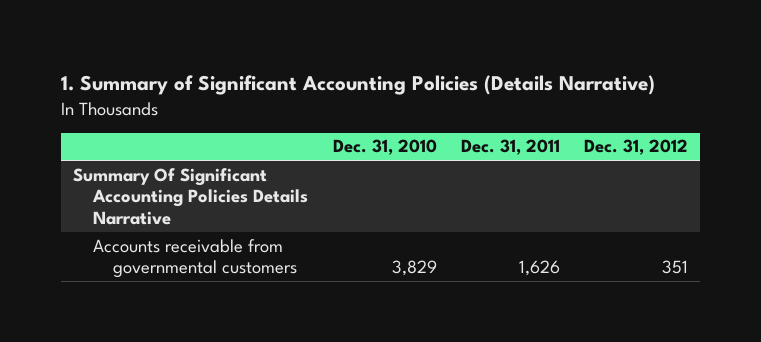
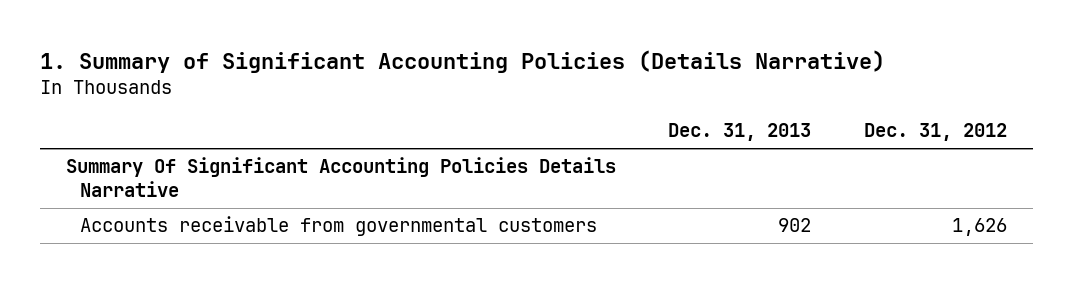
- | Dec. 31, 2010 | Dec. 31, 2011 | Dec. 31, 2012
+ | Dec. 31, 2013 | Dec. 31, 2012
- Accounts receivable from governmental customers | 3,829 | 1,626 | 351
+ Accounts receivable from governmental customers | 902 | 1,626

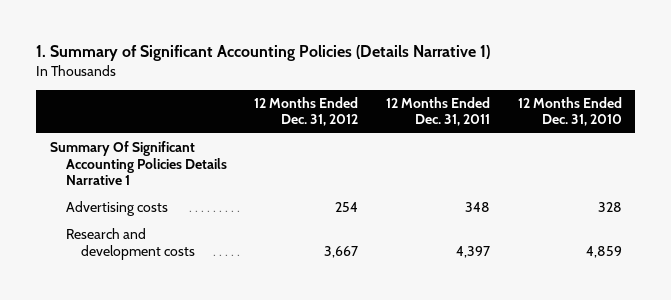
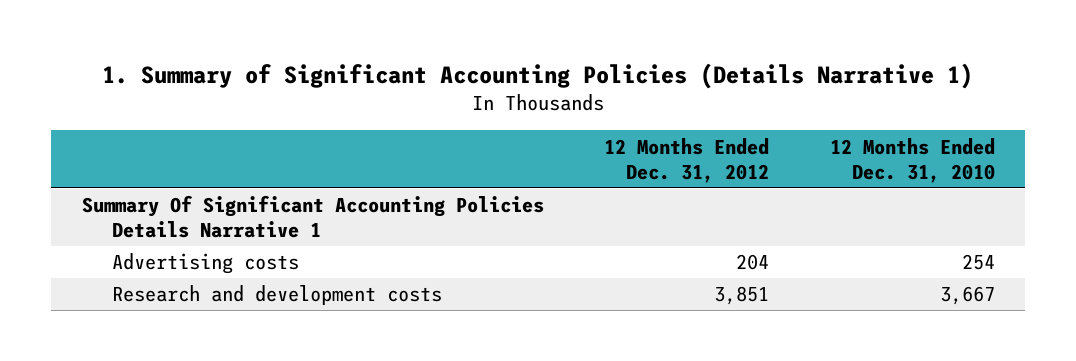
- | 12 Months Ended Dec. 31, 2012 | 12 Months Ended Dec. 31, 2011 | 12 Months Ended Dec. 31, 2010
+ | 12 Months Ended Dec. 31, 2012 | 12 Months Ended Dec. 31, 2010
- Advertising costs | 254 | 348 | 328
- Research and development costs | 3,667 | 4,397 | 4,859
+ Advertising costs | 204 | 254
+ Research and development costs | 3,851 | 3,667

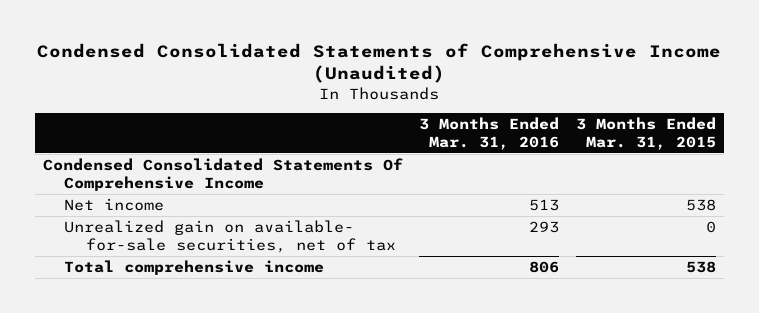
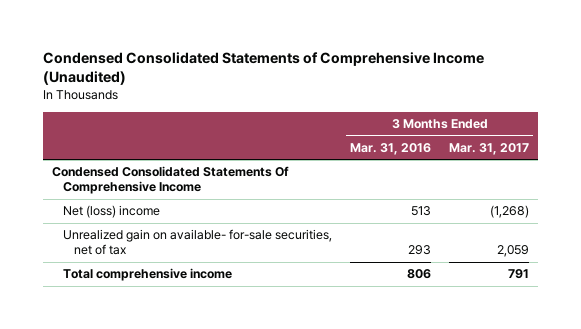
- | 3 Months Ended Mar. 31, 2016 | 3 Months Ended Mar. 31, 2015
+ | 3 Months Ended Mar. 31, 2016 | 3 Months Ended Mar. 31, 2017
- Net income | 513 | 538
+ Net (loss) income | 513 | (1,268)

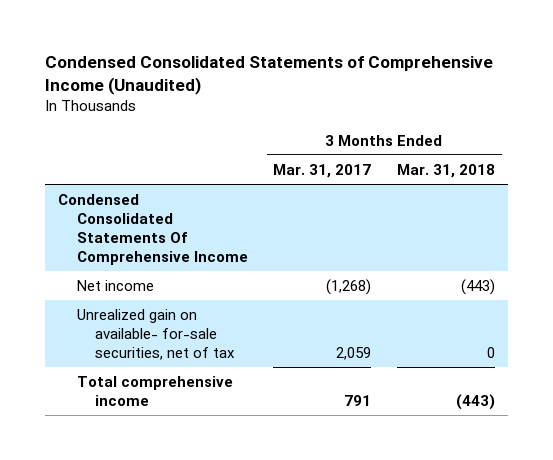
- | 3 Months Ended Mar. 31, 2016 | 3 Months Ended Mar. 31, 2017
+ | 3 Months Ended Mar. 31, 2017 | 3 Months Ended Mar. 31, 2018
- Net (loss) income | 513 | (1,268)
+ Net income | (1,268) | (443)

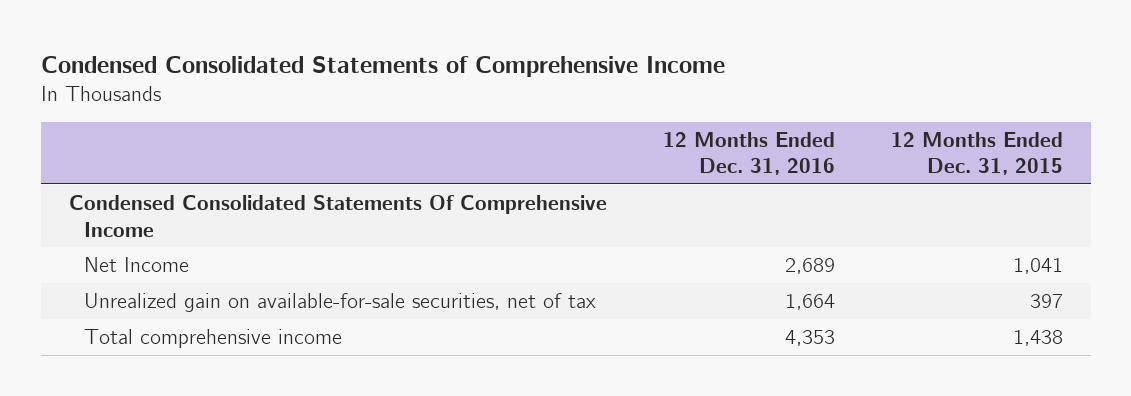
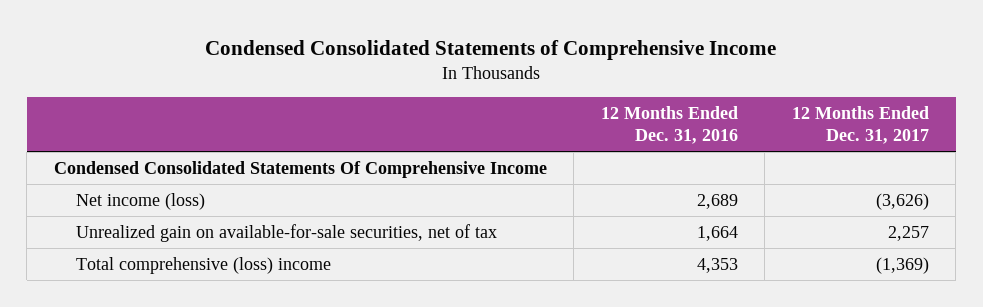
- | 12 Months Ended Dec. 31, 2016 | 12 Months Ended Dec. 31, 2015
+ | 12 Months Ended Dec. 31, 2016 | 12 Months Ended Dec. 31, 2017
- Net Income | 2,689 | 1,041
+ Net income (loss) | 2,689 | (3,626)
- Total comprehensive income | 4,353 | 1,438
+ Total comprehensive (loss) income | 4,353 | (1,369)

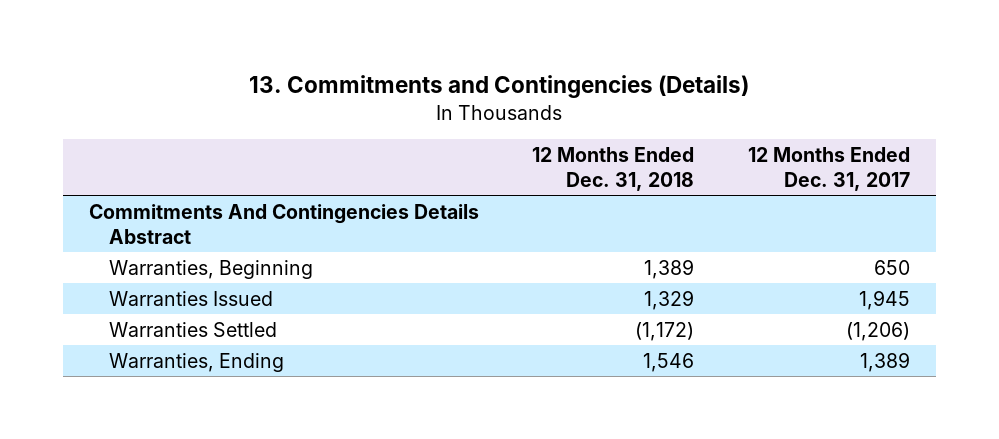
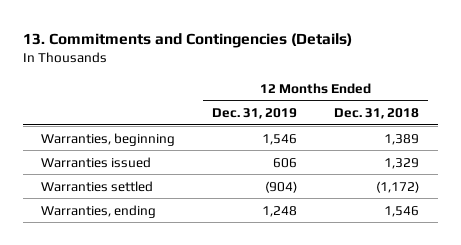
- | 12 Months Ended Dec. 31, 2018 | 12 Months Ended Dec. 31, 2017
+ | 12 Months Ended Dec. 31, 2019 | 12 Months Ended Dec. 31, 2018
- Commitments And Contingencies Details Abstract
- Warranties, Beginning | 1,389 | 650
- Warranties Issued | 1,329 | 1,945
- Warranties Settled | (1,172) | (1,206)
- Warranties, Ending | 1,546 | 1,389
+ Warranties, beginning | 1,546 | 1,389
+ Warranties issued | 606 | 1,329
+ Warranties settled | (904) | (1,172)
+ Warranties, ending | 1,248 | 1,546

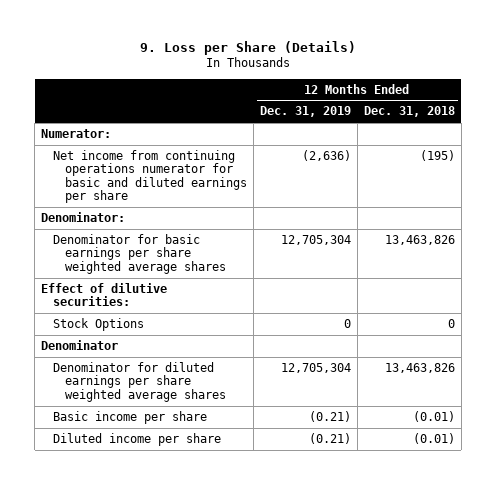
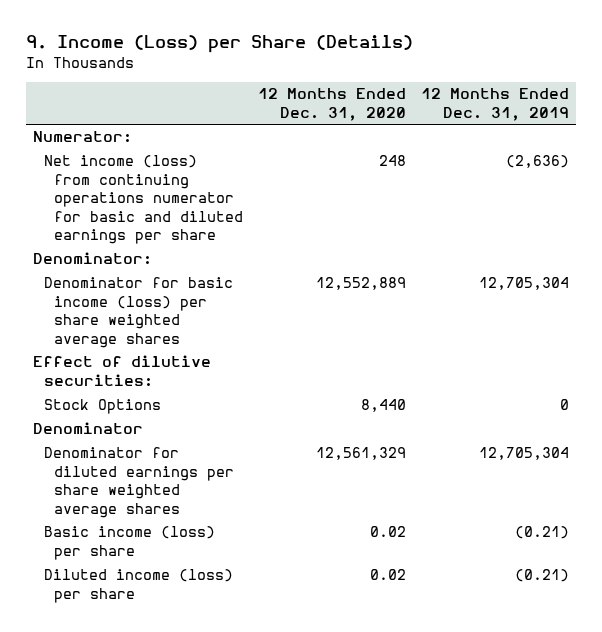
- 9. Loss per Share (Details)
+ 9. Income (Loss) per Share (Details)
- | 12 Months Ended Dec. 31, 2019 | 12 Months Ended Dec. 31, 2018
+ | 12 Months Ended Dec. 31, 2020 | 12 Months Ended Dec. 31, 2019
- Net income from continuing operations numerator for basic and diluted earnings per share | (2,636) | (195)
+ Net income (loss) from continuing operations numerator for basic and diluted earnings per share | 248 | (2,636)
- Denominator for basic earnings per share weighted average shares | 12,705,304 | 13,463,826
+ Denominator for basic income (loss) per share weighted average shares | 12,552,889 | 12,705,304
- Basic income per share | (0.21) | (0.01)
- Diluted income per share | (0.21) | (0.01)
+ Basic income (loss) per share | 0.02 | (0.21)
+ Diluted income (loss) per share | 0.02 | (0.21)

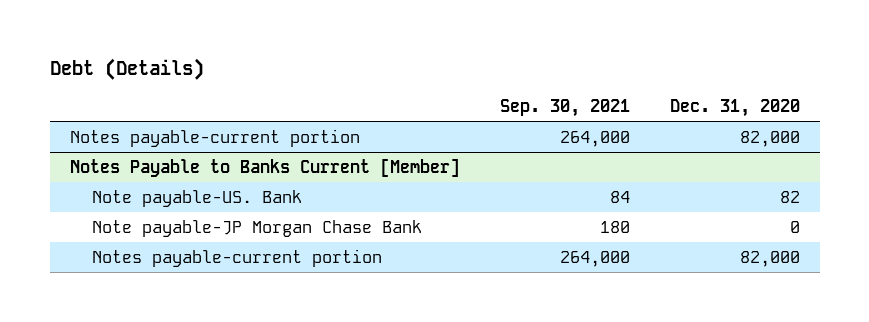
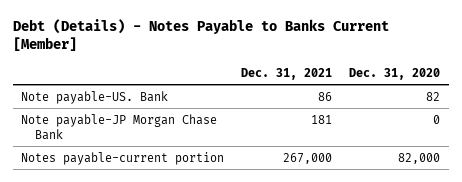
- Debt (Details)
+ Debt (Details) - Notes Payable to Banks Current [Member]
- | Sep. 30, 2021 | Dec. 31, 2020
+ | Dec. 31, 2021 | Dec. 31, 2020
- Notes payable-current portion | 264,000 | 82,000
- Notes Payable to Banks Current [Member]

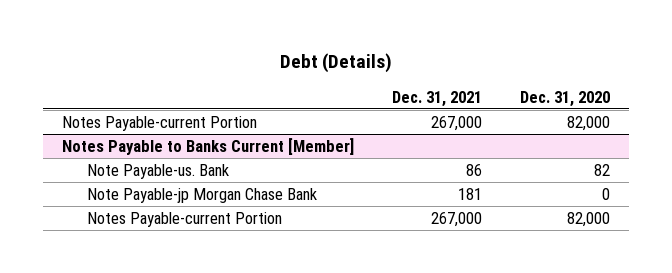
- Debt (Details) - Notes Payable to Banks Current [Member]
+ Debt (Details)
- Note payable-US. Bank | 86 | 82
- Note payable-JP Morgan Chase Bank | 181 | 0
- Notes payable-current portion | 267,000 | 82,000
+ Notes Payable-current Portion | 267,000 | 82,000
+ Notes Payable to Banks Current [Member]
+ Note Payable-us. Bank | 86 | 82
+ Note Payable-jp Morgan Chase Bank | 181 | 0
+ Notes Payable-current Portion | 267,000 | 82,000

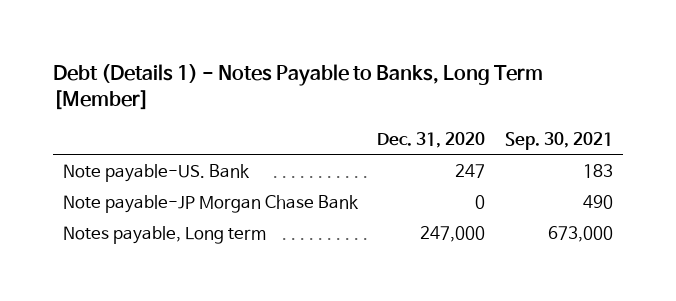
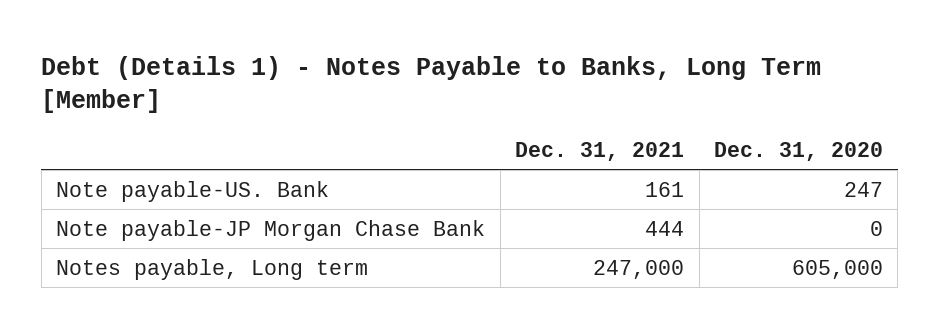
- | Dec. 31, 2020 | Sep. 30, 2021
+ | Dec. 31, 2021 | Dec. 31, 2020
- Notes payable, Long term | 247,000 | 673,000
+ Notes payable, Long term | 247,000 | 605,000

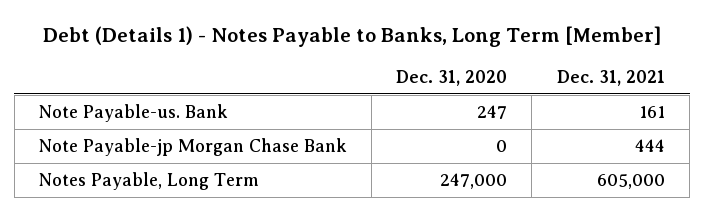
- | Dec. 31, 2021 | Dec. 31, 2020
+ | Dec. 31, 2020 | Dec. 31, 2021
- Note payable-US. Bank | 161 | 247
- Note payable-JP Morgan Chase Bank | 444 | 0
- Notes payable, Long term | 247,000 | 605,000
+ Note Payable-us. Bank | 247 | 161
+ Note Payable-jp Morgan Chase Bank | 0 | 444
+ Notes Payable, Long Term | 247,000 | 605,000

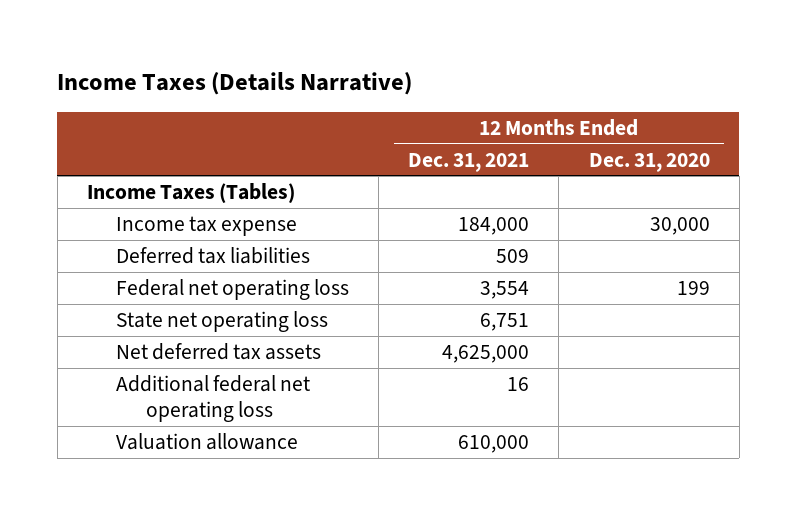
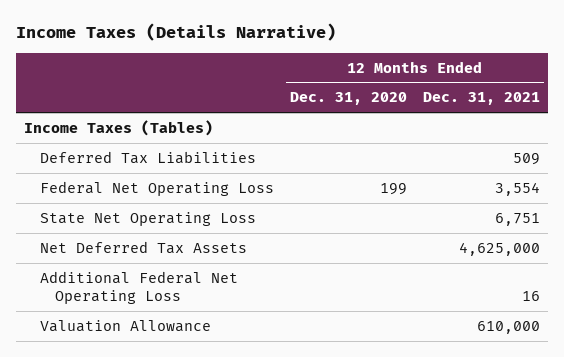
- | 12 Months Ended Dec. 31, 2021 | 12 Months Ended Dec. 31, 2020
+ | 12 Months Ended Dec. 31, 2020 | 12 Months Ended Dec. 31, 2021
- Income tax expense | 184,000 | 30,000
- Deferred tax liabilities | 509 |
- Federal net operating loss | 3,554 | 199
- State net operating loss | 6,751 |
- Net deferred tax assets | 4,625,000 |
- Additional federal net operating loss | 16 |
- Valuation allowance | 610,000 |
+ Deferred Tax Liabilities | | 509
+ Federal Net Operating Loss | 199 | 3,554
+ State Net Operating Loss | | 6,751
+ Net Deferred Tax Assets | | 4,625,000
+ Additional Federal Net Operating Loss | | 16
+ Valuation Allowance | | 610,000

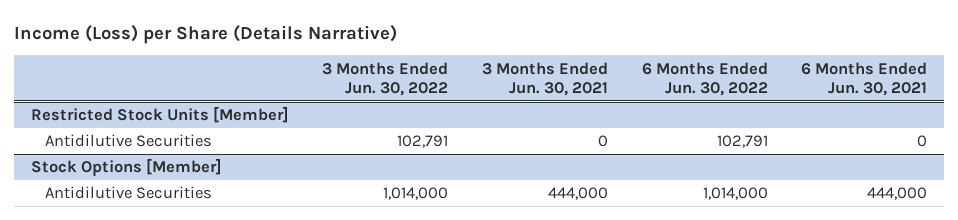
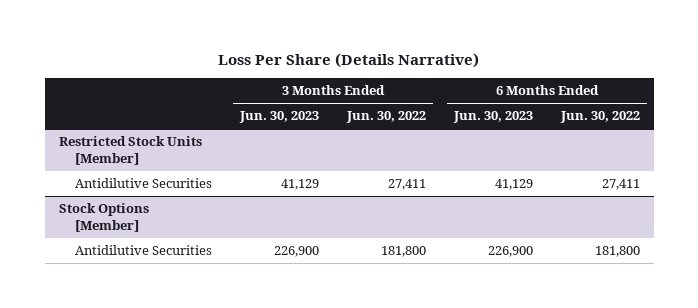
- Income (Loss) per Share (Details Narrative)
+ Loss Per Share (Details Narrative)
- | 3 Months Ended Jun. 30, 2022 | 3 Months Ended Jun. 30, 2021 | 6 Months Ended Jun. 30, 2022 | 6 Months Ended Jun. 30, 2021
+ | 3 Months Ended Jun. 30, 2023 | 3 Months Ended Jun. 30, 2022 | 6 Months Ended Jun. 30, 2023 | 6 Months Ended Jun. 30, 2022
@ Restricted Stock Units [Member]
- Antidilutive Securities | 102,791 | 0 | 102,791 | 0
+ Antidilutive Securities | 41,129 | 27,411 | 41,129 | 27,411
@ Stock Options [Member]
- Antidilutive Securities | 1,014,000 | 444,000 | 1,014,000 | 444,000
+ Antidilutive Securities | 226,900 | 181,800 | 226,900 | 181,800

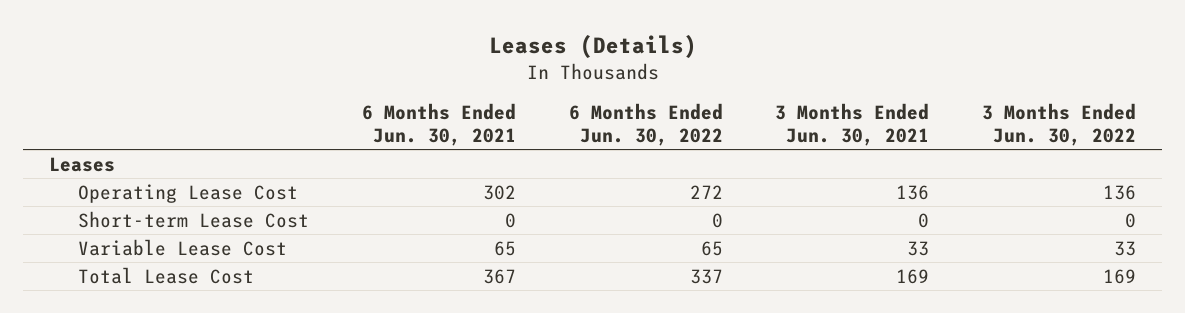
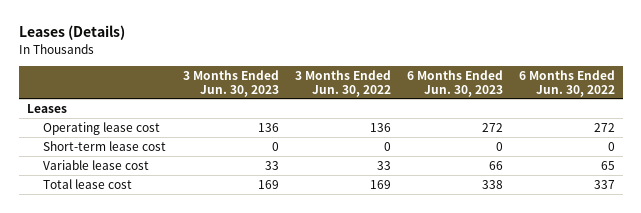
- | 6 Months Ended Jun. 30, 2021 | 6 Months Ended Jun. 30, 2022 | 3 Months Ended Jun. 30, 2021 | 3 Months Ended Jun. 30, 2022
+ | 3 Months Ended Jun. 30, 2023 | 3 Months Ended Jun. 30, 2022 | 6 Months Ended Jun. 30, 2023 | 6 Months Ended Jun. 30, 2022
- Operating Lease Cost | 302 | 272 | 136 | 136
- Short-term Lease Cost | 0 | 0 | 0 | 0
- Variable Lease Cost | 65 | 65 | 33 | 33
- Total Lease Cost | 367 | 337 | 169 | 169
+ Operating lease cost | 136 | 136 | 272 | 272
+ Short-term lease cost | 0 | 0 | 0 | 0
+ Variable lease cost | 33 | 33 | 66 | 65
+ Total lease cost | 169 | 169 | 338 | 337

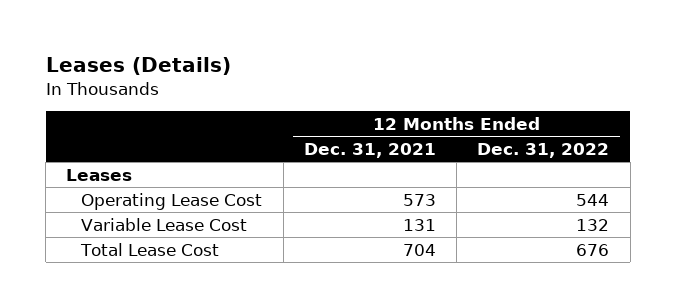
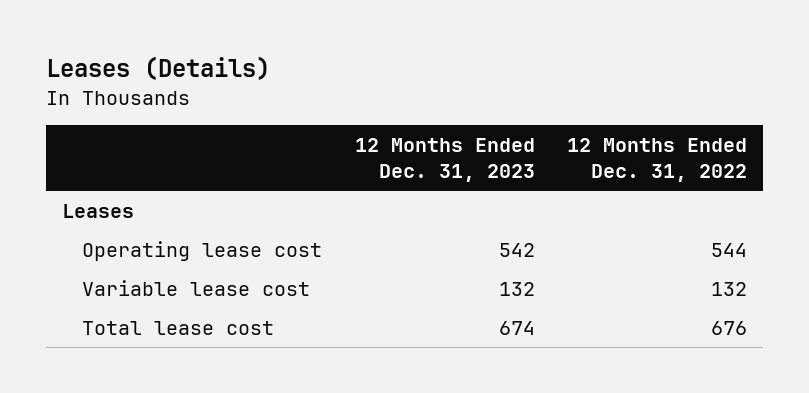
- | 12 Months Ended Dec. 31, 2021 | 12 Months Ended Dec. 31, 2022
+ | 12 Months Ended Dec. 31, 2023 | 12 Months Ended Dec. 31, 2022
- Operating Lease Cost | 573 | 544
- Variable Lease Cost | 131 | 132
- Total Lease Cost | 704 | 676
+ Operating lease cost | 542 | 544
+ Variable lease cost | 132 | 132
+ Total lease cost | 674 | 676

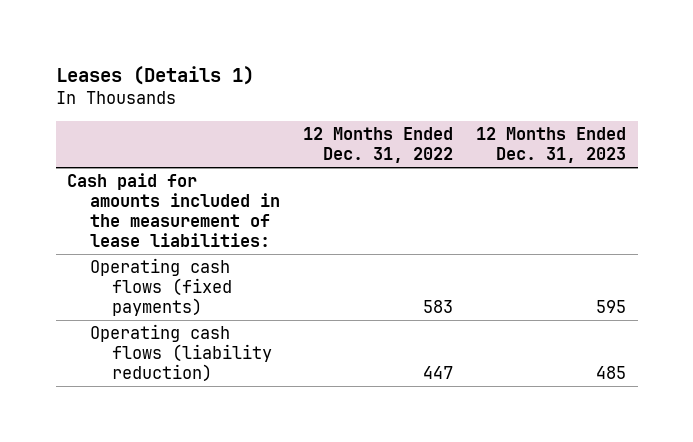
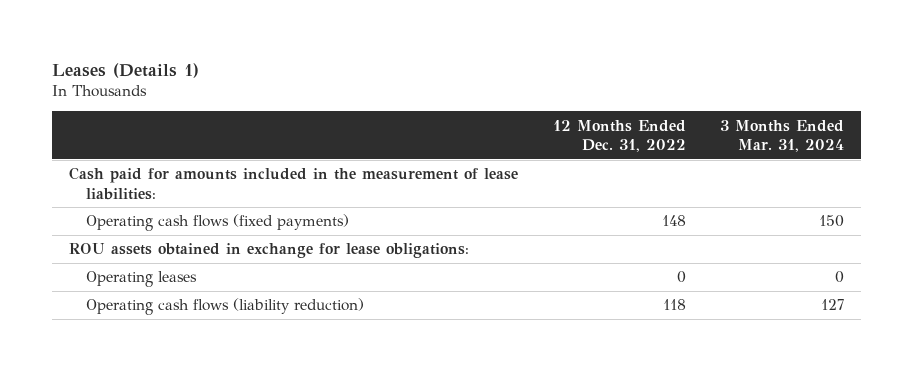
- | 12 Months Ended Dec. 31, 2022 | 12 Months Ended Dec. 31, 2023
+ | 12 Months Ended Dec. 31, 2022 | 3 Months Ended Mar. 31, 2024
- Operating cash flows (fixed payments) | 583 | 595
- Operating cash flows (liability reduction) | 447 | 485
+ Operating cash flows (fixed payments) | 148 | 150
+ ROU assets obtained in exchange for lease obligations:
+ Operating leases | 0 | 0
+ Operating cash flows (liability reduction) | 118 | 127

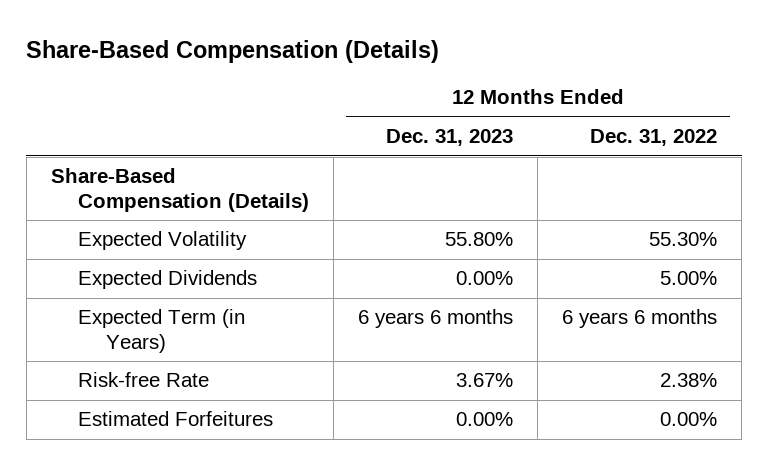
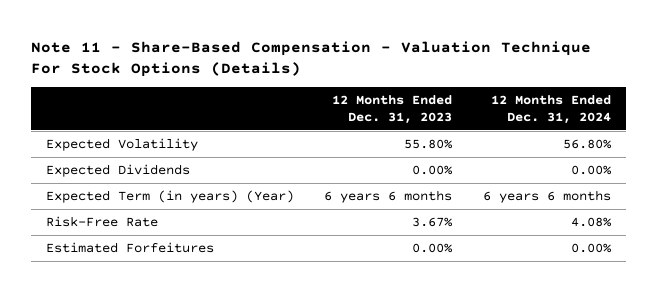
- Share-Based Compensation (Details)
+ Note 11 - Share-Based Compensation - Valuation Technique For Stock Options (Details)
- | 12 Months Ended Dec. 31, 2023 | 12 Months Ended Dec. 31, 2022
+ | 12 Months Ended Dec. 31, 2023 | 12 Months Ended Dec. 31, 2024
- Share-Based Compensation (Details)
- Expected Term (in Years) | 6 years 6 months | 6 years 6 months
- Risk-free Rate | 3.67% | 2.38%
+ Expected Term (in years) (Year) | 6 years 6 months | 6 years 6 months
+ Risk-Free Rate | 3.67% | 4.08%

